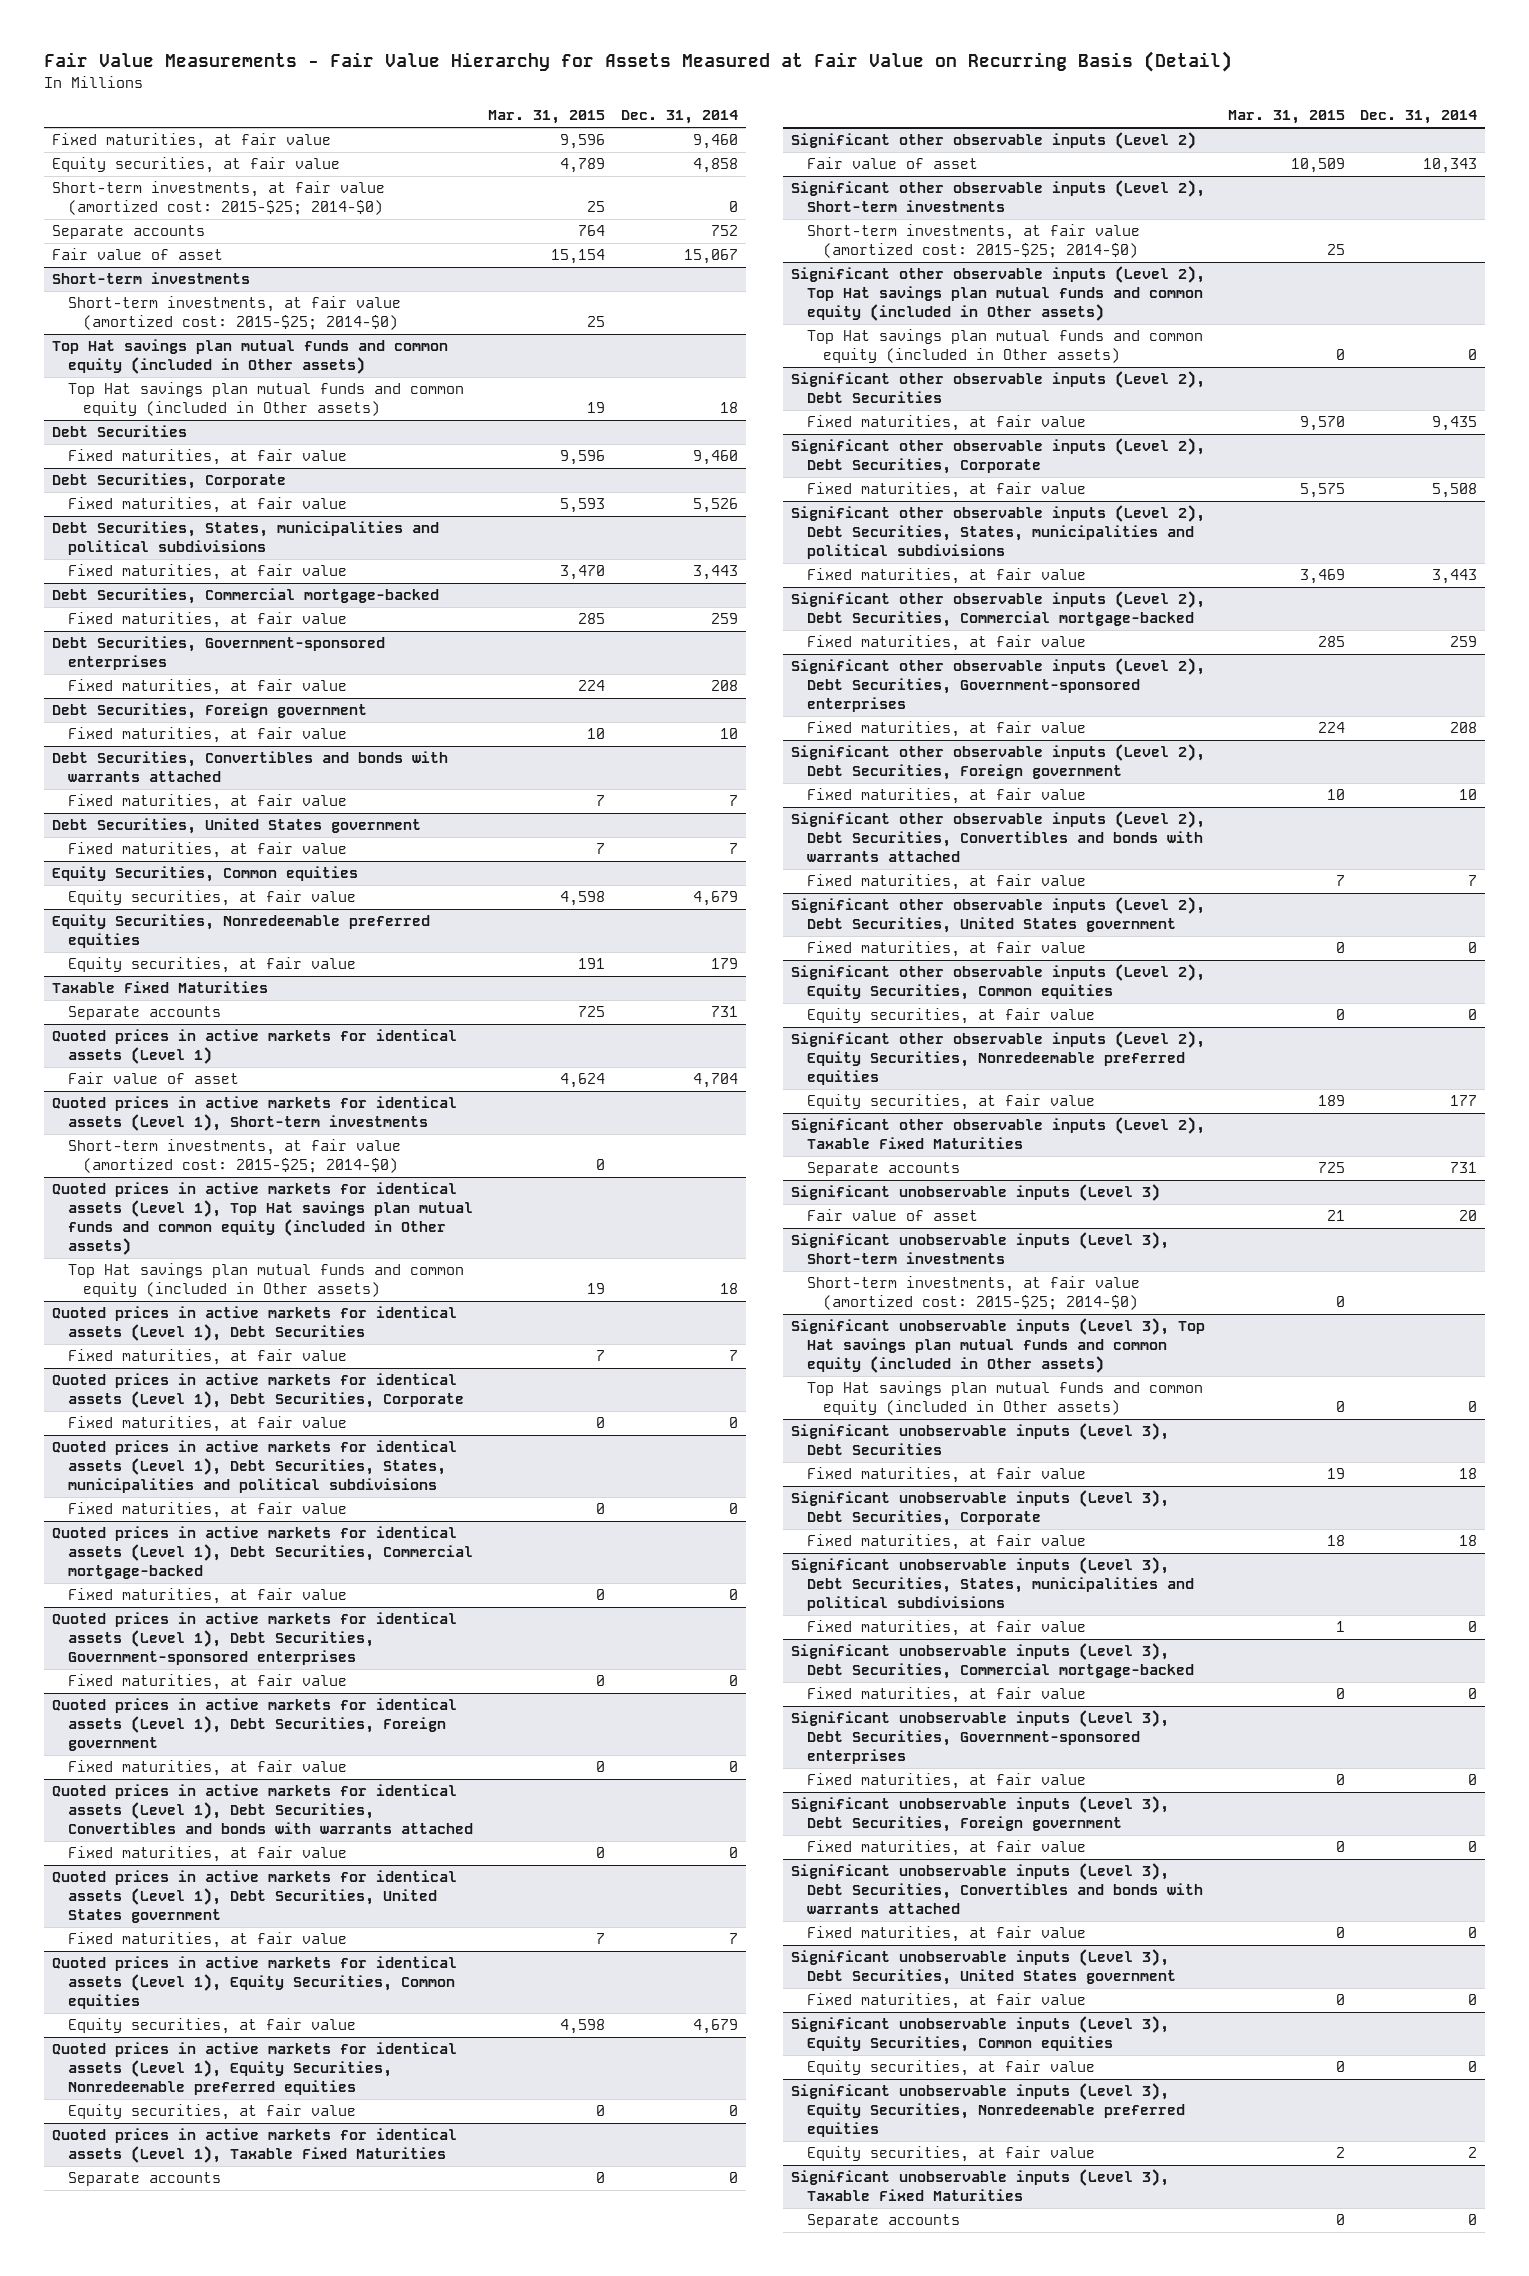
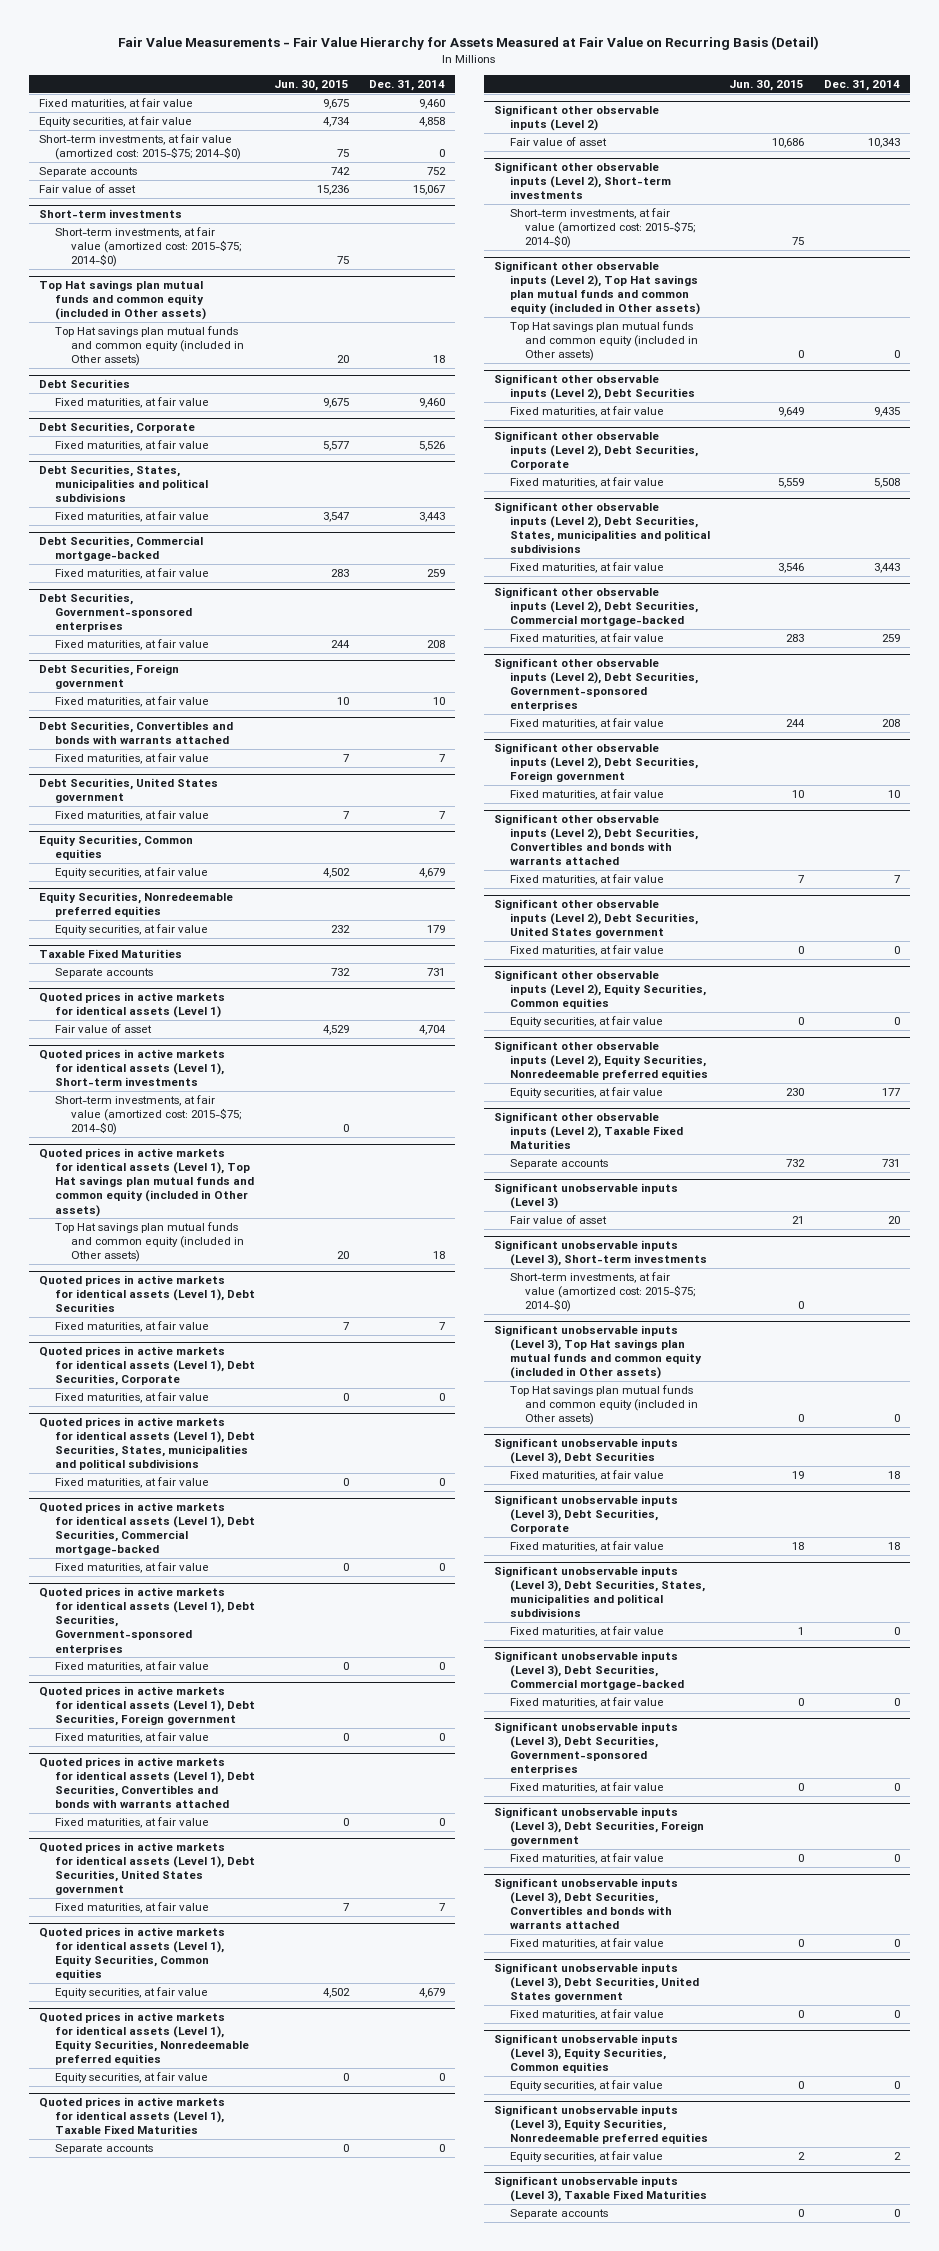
- | Mar. 31, 2015 | Dec. 31, 2014
+ | Jun. 30, 2015 | Dec. 31, 2014
- Short-term investments, at fair value (amortized cost: 2015-$25; 2014-$0) | 25 | 0
+ Short-term investments, at fair value (amortized cost: 2015-$75; 2014-$0) | 75 | 0
@ Short-term investments
- Short-term investments, at fair value (amortized cost: 2015-$25; 2014-$0) | 25 |
+ Short-term investments, at fair value (amortized cost: 2015-$75; 2014-$0) | 75 |
@ Quoted prices in active markets for identical assets (Level 1), Short-term investments
- Short-term investments, at fair value (amortized cost: 2015-$25; 2014-$0) | 0 |
+ Short-term investments, at fair value (amortized cost: 2015-$75; 2014-$0) | 0 |
@ Significant other observable inputs (Level 2), Short-term investments
- Short-term investments, at fair value (amortized cost: 2015-$25; 2014-$0) | 25 |
+ Short-term investments, at fair value (amortized cost: 2015-$75; 2014-$0) | 75 |
@ Significant unobservable inputs (Level 3), Short-term investments
- Short-term investments, at fair value (amortized cost: 2015-$25; 2014-$0) | 0 |
+ Short-term investments, at fair value (amortized cost: 2015-$75; 2014-$0) | 0 |

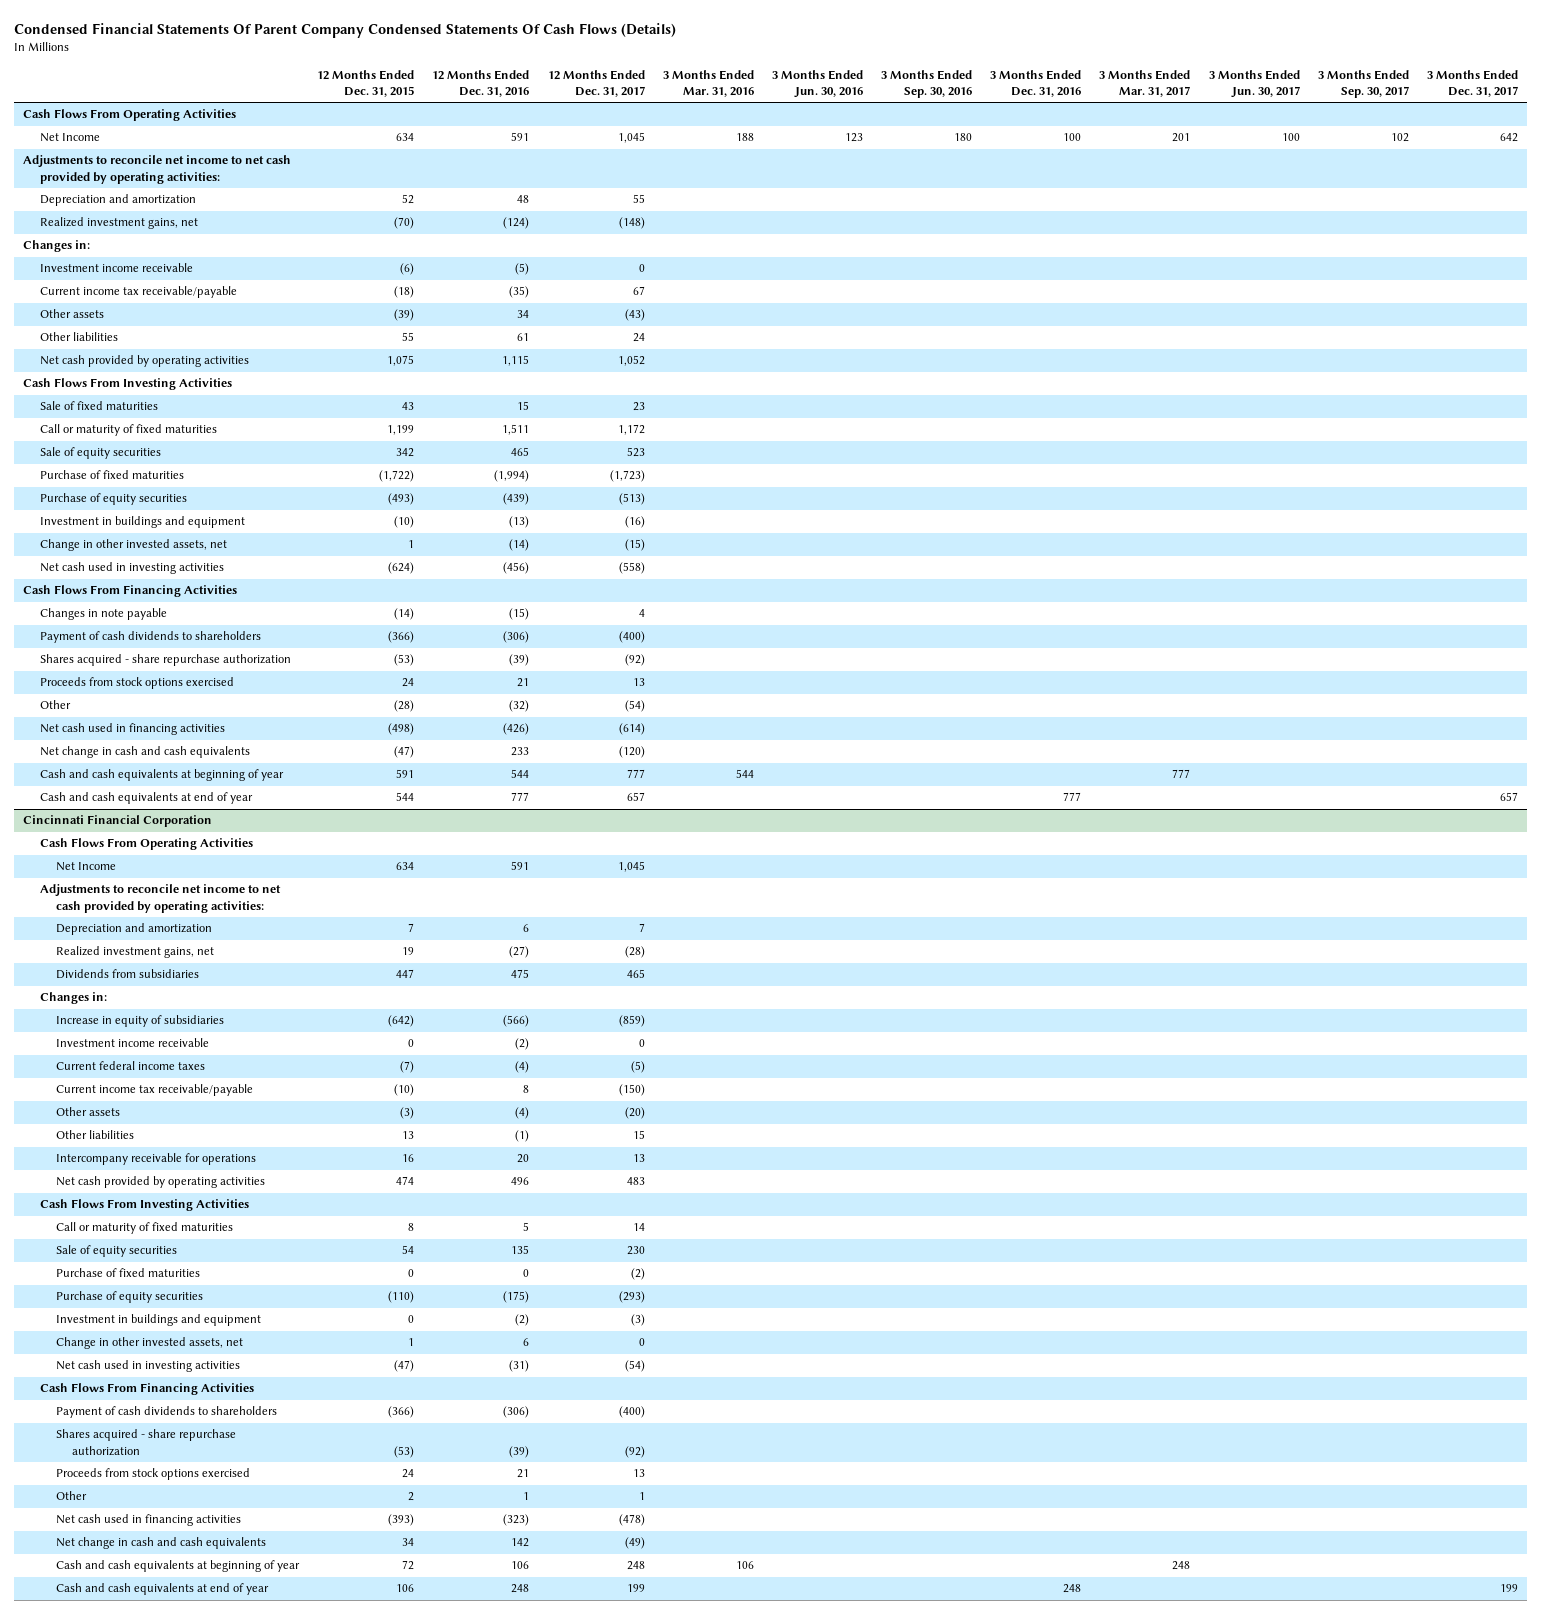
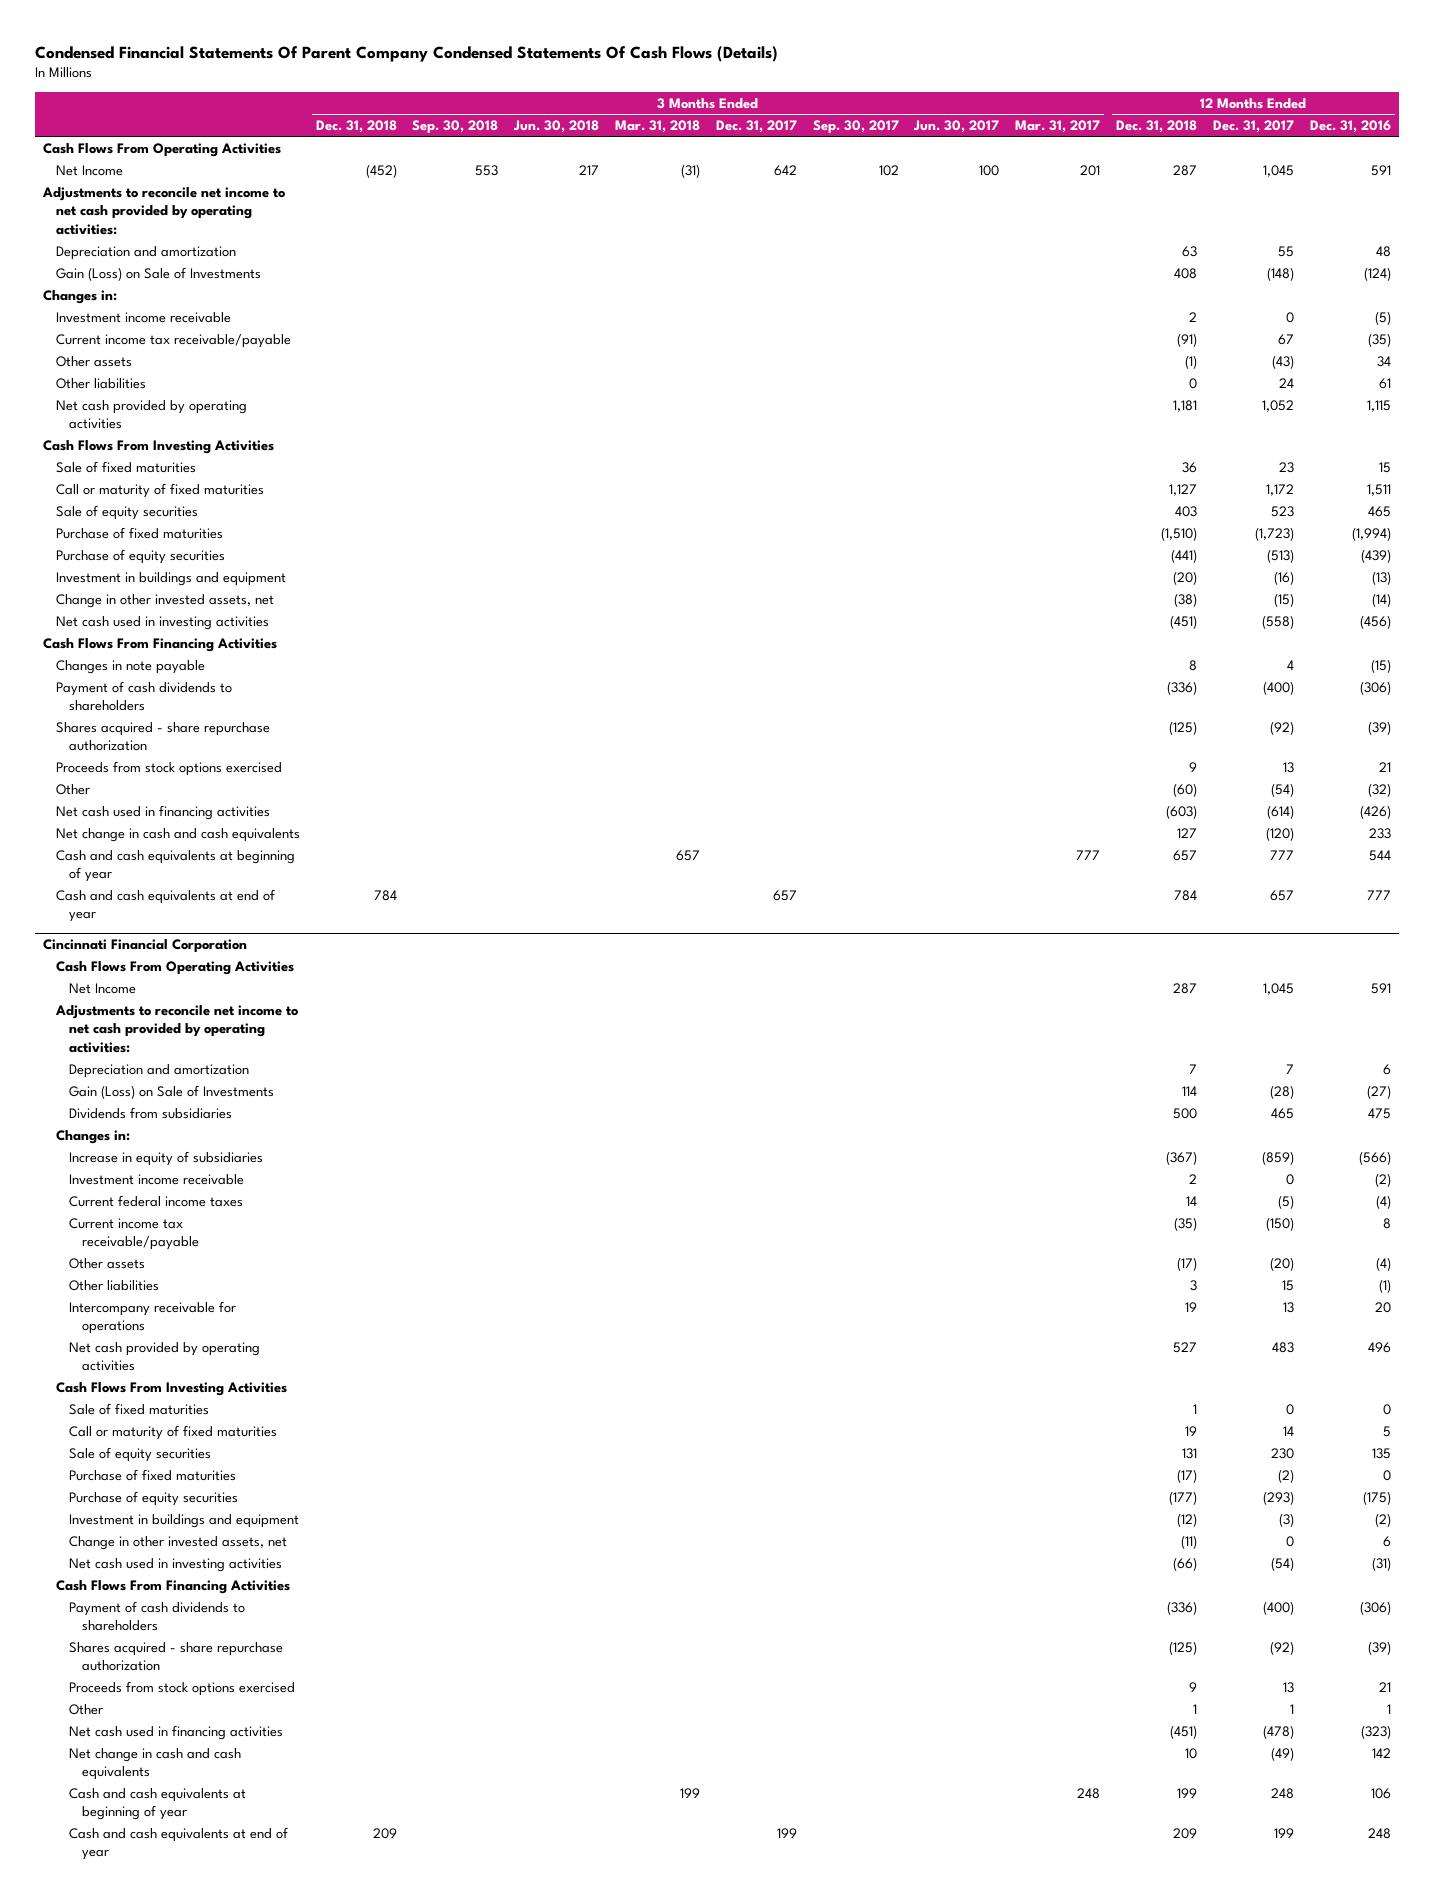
- | 12 Months Ended Dec. 31, 2015 | 12 Months Ended Dec. 31, 2016 | 12 Months Ended Dec. 31, 2017 | 3 Months Ended Mar. 31, 2016 | 3 Months Ended Jun. 30, 2016 | 3 Months Ended Sep. 30, 2016 | 3 Months Ended Dec. 31, 2016 | 3 Months Ended Mar. 31, 2017 | 3 Months Ended Jun. 30, 2017 | 3 Months Ended Sep. 30, 2017 | 3 Months Ended Dec. 31, 2017
+ | 3 Months Ended Dec. 31, 2018 | 3 Months Ended Sep. 30, 2018 | 3 Months Ended Jun. 30, 2018 | 3 Months Ended Mar. 31, 2018 | 3 Months Ended Dec. 31, 2017 | 3 Months Ended Sep. 30, 2017 | 3 Months Ended Jun. 30, 2017 | 3 Months Ended Mar. 31, 2017 | 12 Months Ended Dec. 31, 2018 | 12 Months Ended Dec. 31, 2017 | 12 Months Ended Dec. 31, 2016
- Realized investment gains, net | (70) | (124) | (148) | | | | | | | |
+ Gain (Loss) on Sale of Investments | | | | | | | | | 408 | (148) | (124)
@ Cincinnati Financial Corporation
- Realized investment gains, net | 19 | (27) | (28) | | | | | | | |
+ Gain (Loss) on Sale of Investments | | | | | | | | | 114 | (28) | (27)
+ Sale of fixed maturities | | | | | | | | | 1 | 0 | 0

